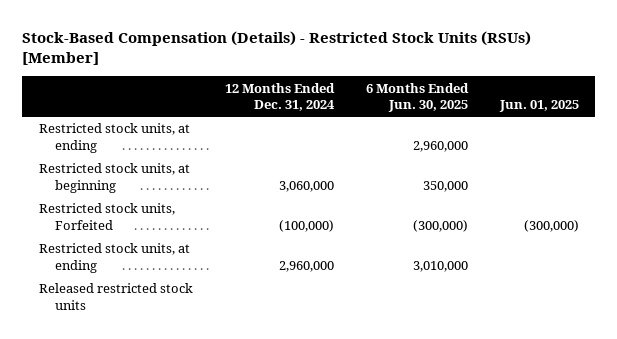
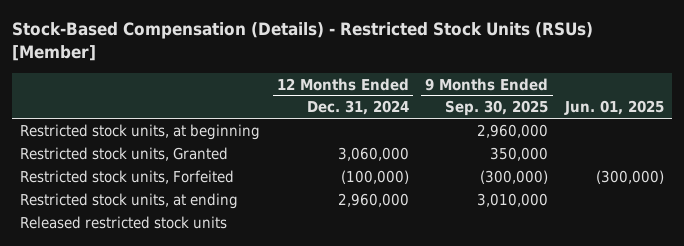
- | 12 Months Ended Dec. 31, 2024 | 6 Months Ended Jun. 30, 2025 | Jun. 01, 2025
+ | 12 Months Ended Dec. 31, 2024 | 9 Months Ended Sep. 30, 2025 | Jun. 01, 2025
- Restricted stock units, at ending | | 2,960,000 |
- Restricted stock units, at beginning | 3,060,000 | 350,000 |
+ Restricted stock units, at beginning | | 2,960,000 |
+ Restricted stock units, Granted | 3,060,000 | 350,000 |

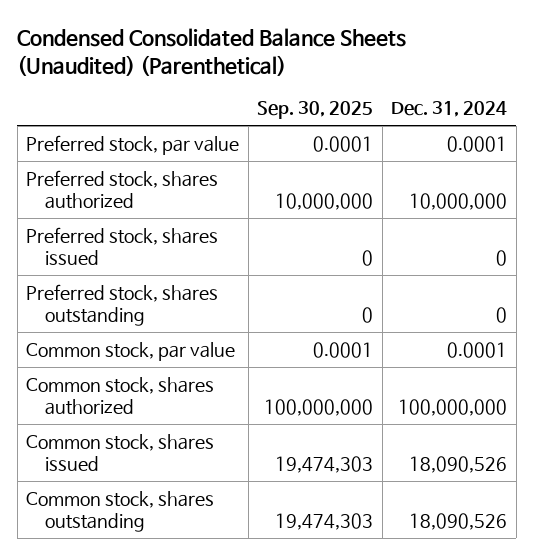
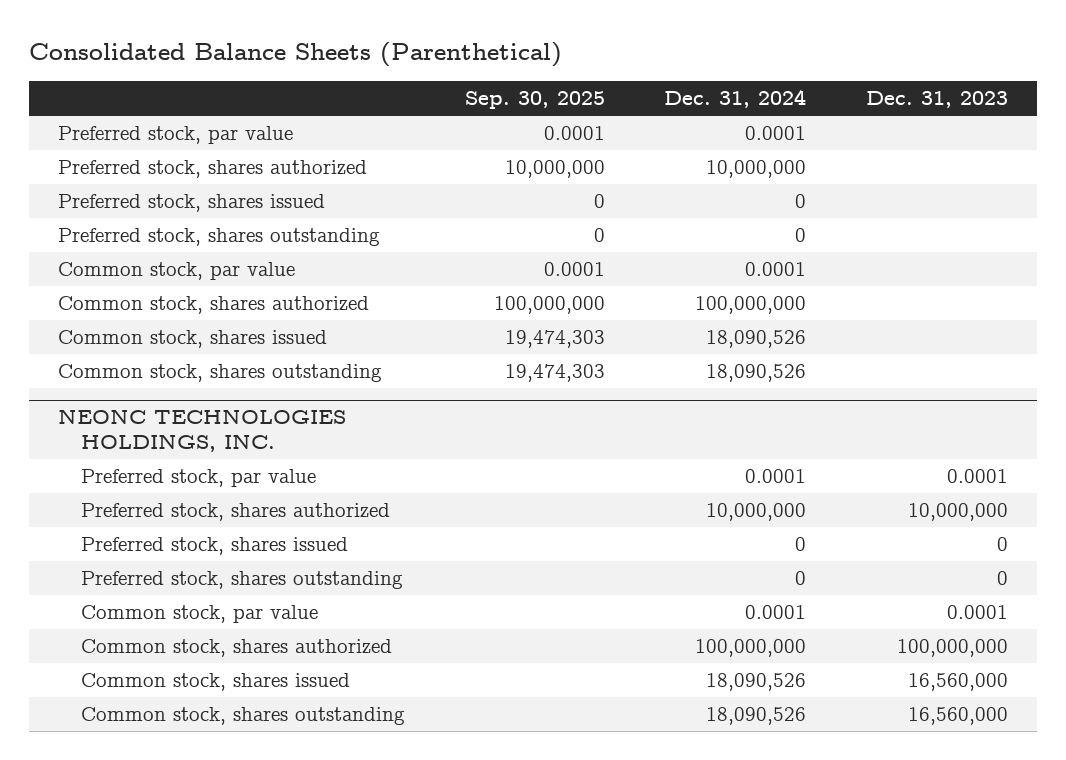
- Condensed Consolidated Balance Sheets (Unaudited) (Parenthetical)
+ Consolidated Balance Sheets (Parenthetical)
- | Sep. 30, 2025 | Dec. 31, 2024
+ | Sep. 30, 2025 | Dec. 31, 2024 | Dec. 31, 2023
+ NEONC TECHNOLOGIES HOLDINGS, INC.
+ Preferred stock, par value | | 0.0001 | 0.0001
+ Preferred stock, shares authorized | | 10,000,000 | 10,000,000
+ Preferred stock, shares issued | | 0 | 0
+ Preferred stock, shares outstanding | | 0 | 0
+ Common stock, par value | | 0.0001 | 0.0001
+ Common stock, shares authorized | | 100,000,000 | 100,000,000
+ Common stock, shares issued | | 18,090,526 | 16,560,000
+ Common stock, shares outstanding | | 18,090,526 | 16,560,000

